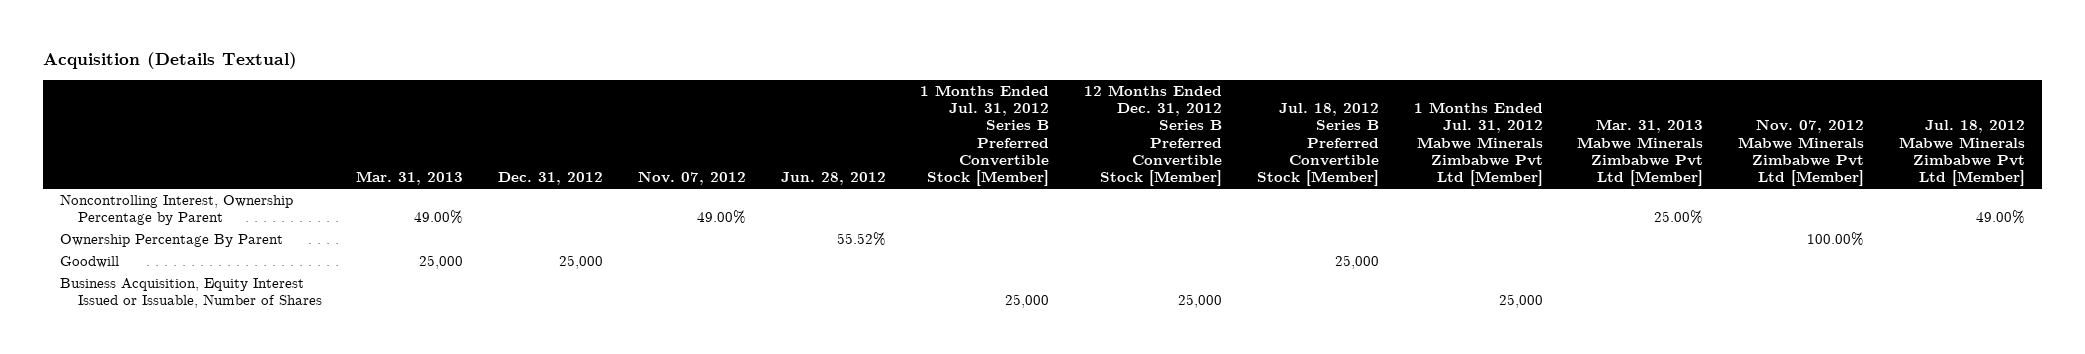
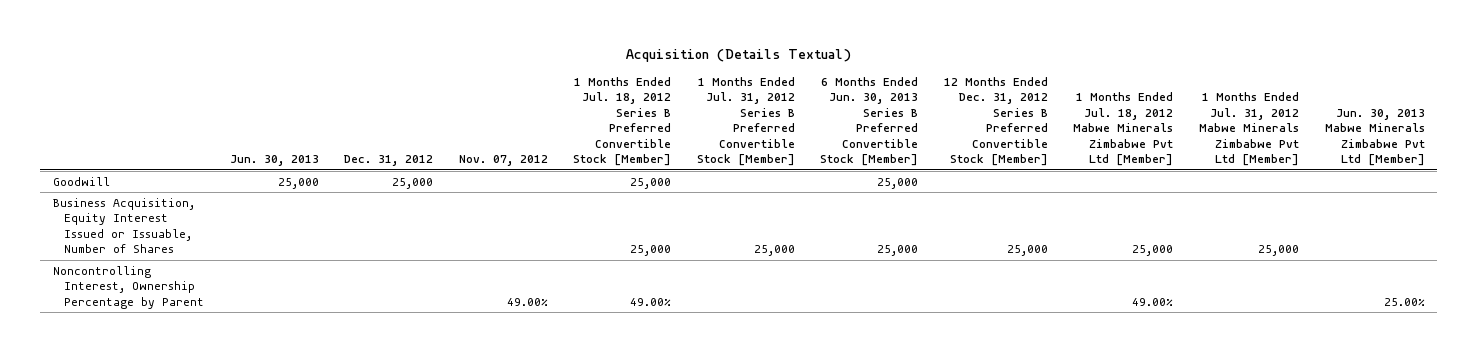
- | Mar. 31, 2013 | Dec. 31, 2012 | Nov. 07, 2012 | Jun. 28, 2012 | 1 Months Ended Jul. 31, 2012 Series B Preferred Convertible Stock [Member] | 12 Months Ended Dec. 31, 2012 Series B Preferred Convertible Stock [Member] | Jul. 18, 2012 Series B Preferred Convertible Stock [Member] | 1 Months Ended Jul. 31, 2012 Mabwe Minerals Zimbabwe Pvt Ltd [Member] | Mar. 31, 2013 Mabwe Minerals Zimbabwe Pvt Ltd [Member] | Nov. 07, 2012 Mabwe Minerals Zimbabwe Pvt Ltd [Member] | Jul. 18, 2012 Mabwe Minerals Zimbabwe Pvt Ltd [Member]
+ | Jun. 30, 2013 | Dec. 31, 2012 | Nov. 07, 2012 | 1 Months Ended Jul. 18, 2012 Series B Preferred Convertible Stock [Member] | 1 Months Ended Jul. 31, 2012 Series B Preferred Convertible Stock [Member] | 6 Months Ended Jun. 30, 2013 Series B Preferred Convertible Stock [Member] | 12 Months Ended Dec. 31, 2012 Series B Preferred Convertible Stock [Member] | 1 Months Ended Jul. 18, 2012 Mabwe Minerals Zimbabwe Pvt Ltd [Member] | 1 Months Ended Jul. 31, 2012 Mabwe Minerals Zimbabwe Pvt Ltd [Member] | Jun. 30, 2013 Mabwe Minerals Zimbabwe Pvt Ltd [Member]
- Ownership Percentage By Parent | | | | 55.52% | | | | | | 100.00% |
moved down: Noncontrolling Interest, Ownership Percentage by Parent | | | 49.00% | 49.00% | | | | 49.00% | | 25.00%

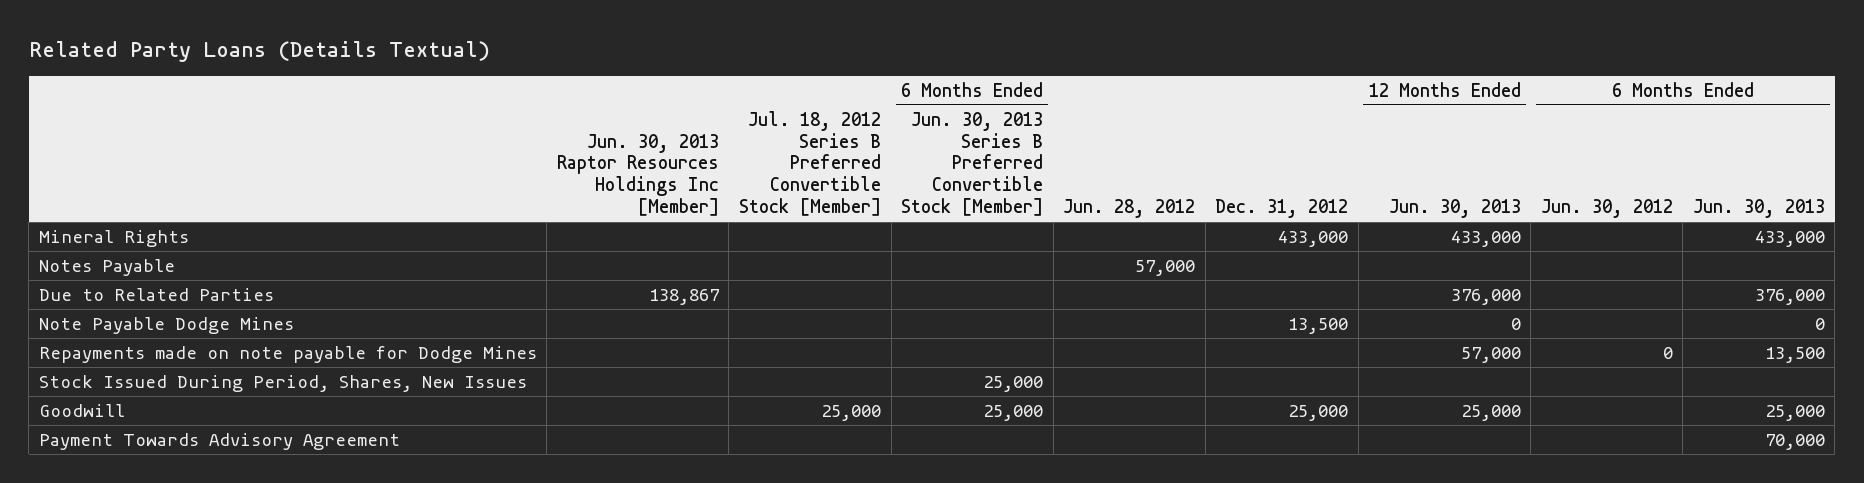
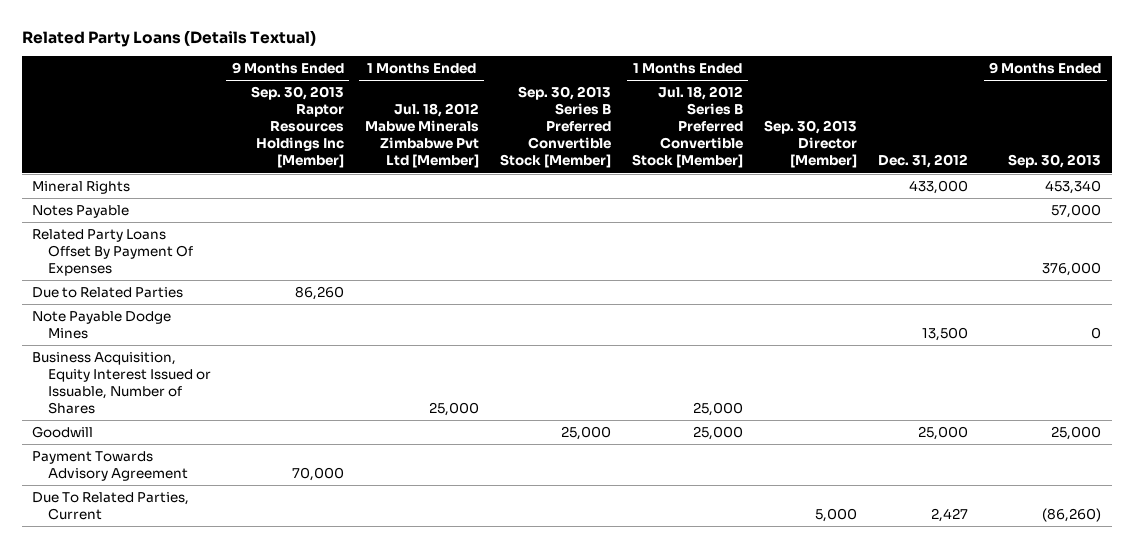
- | Jun. 30, 2013 Raptor Resources Holdings Inc [Member] | Jul. 18, 2012 Series B Preferred Convertible Stock [Member] | 6 Months Ended Jun. 30, 2013 Series B Preferred Convertible Stock [Member] | Jun. 28, 2012 | Dec. 31, 2012 | 12 Months Ended Jun. 30, 2013 | 6 Months Ended Jun. 30, 2012 | 6 Months Ended Jun. 30, 2013
+ | 9 Months Ended Sep. 30, 2013 Raptor Resources Holdings Inc [Member] | 1 Months Ended Jul. 18, 2012 Mabwe Minerals Zimbabwe Pvt Ltd [Member] | Sep. 30, 2013 Series B Preferred Convertible Stock [Member] | 1 Months Ended Jul. 18, 2012 Series B Preferred Convertible Stock [Member] | Sep. 30, 2013 Director [Member] | Dec. 31, 2012 | 9 Months Ended Sep. 30, 2013
+ Related Party Loans Offset By Payment Of Expenses | | | | | | | 376,000
- Repayments made on note payable for Dodge Mines | | | | | | 57,000 | 0 | 13,500
- Stock Issued During Period, Shares, New Issues | | | 25,000 | | | | |
+ Business Acquisition, Equity Interest Issued or Issuable, Number of Shares | | 25,000 | | 25,000 | | |
+ Due To Related Parties, Current | | | | | 5,000 | 2,427 | (86,260)

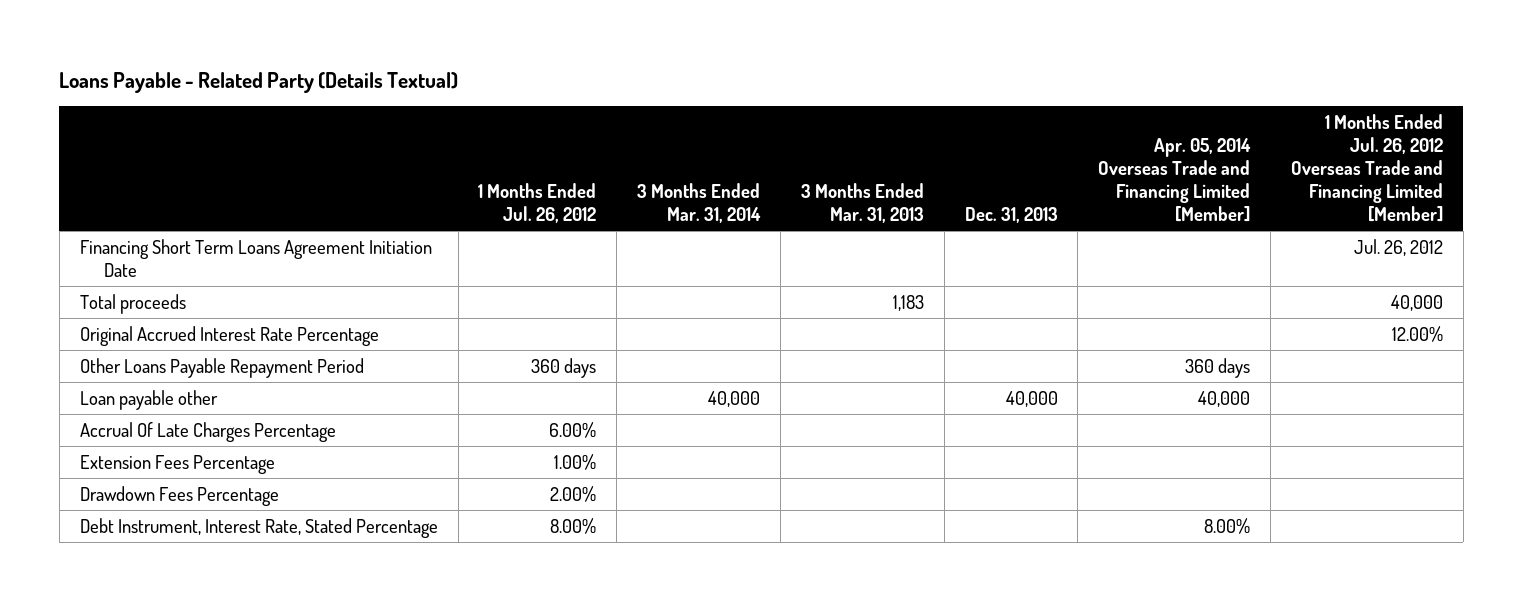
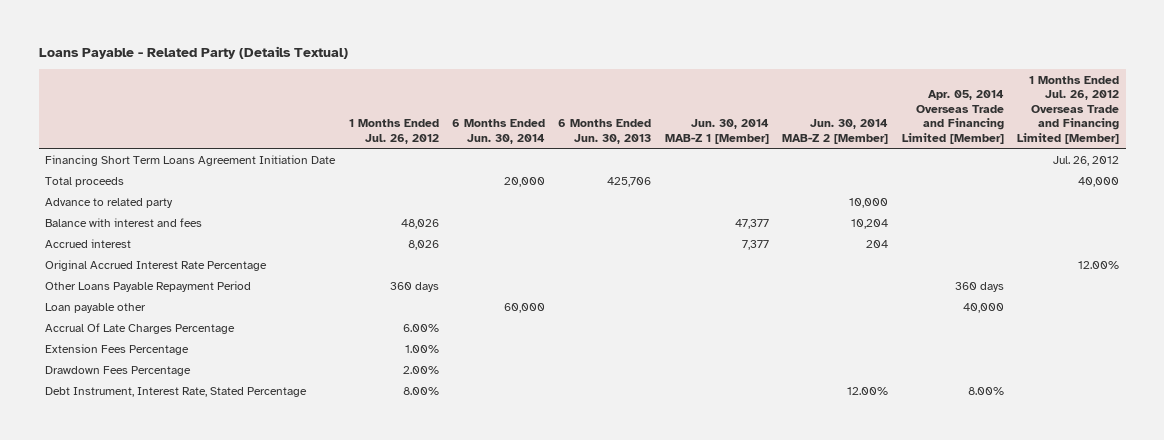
- | 1 Months Ended Jul. 26, 2012 | 3 Months Ended Mar. 31, 2014 | 3 Months Ended Mar. 31, 2013 | Dec. 31, 2013 | Apr. 05, 2014 Overseas Trade and Financing Limited [Member] | 1 Months Ended Jul. 26, 2012 Overseas Trade and Financing Limited [Member]
+ | 1 Months Ended Jul. 26, 2012 | 6 Months Ended Jun. 30, 2014 | 6 Months Ended Jun. 30, 2013 | Jun. 30, 2014 MAB-Z 1 [Member] | Jun. 30, 2014 MAB-Z 2 [Member] | Apr. 05, 2014 Overseas Trade and Financing Limited [Member] | 1 Months Ended Jul. 26, 2012 Overseas Trade and Financing Limited [Member]
+ Advance to related party | | | | | 10,000 | |
+ Balance with interest and fees | 48,026 | | | 47,377 | 10,204 | |
+ Accrued interest | 8,026 | | | 7,377 | 204 | |

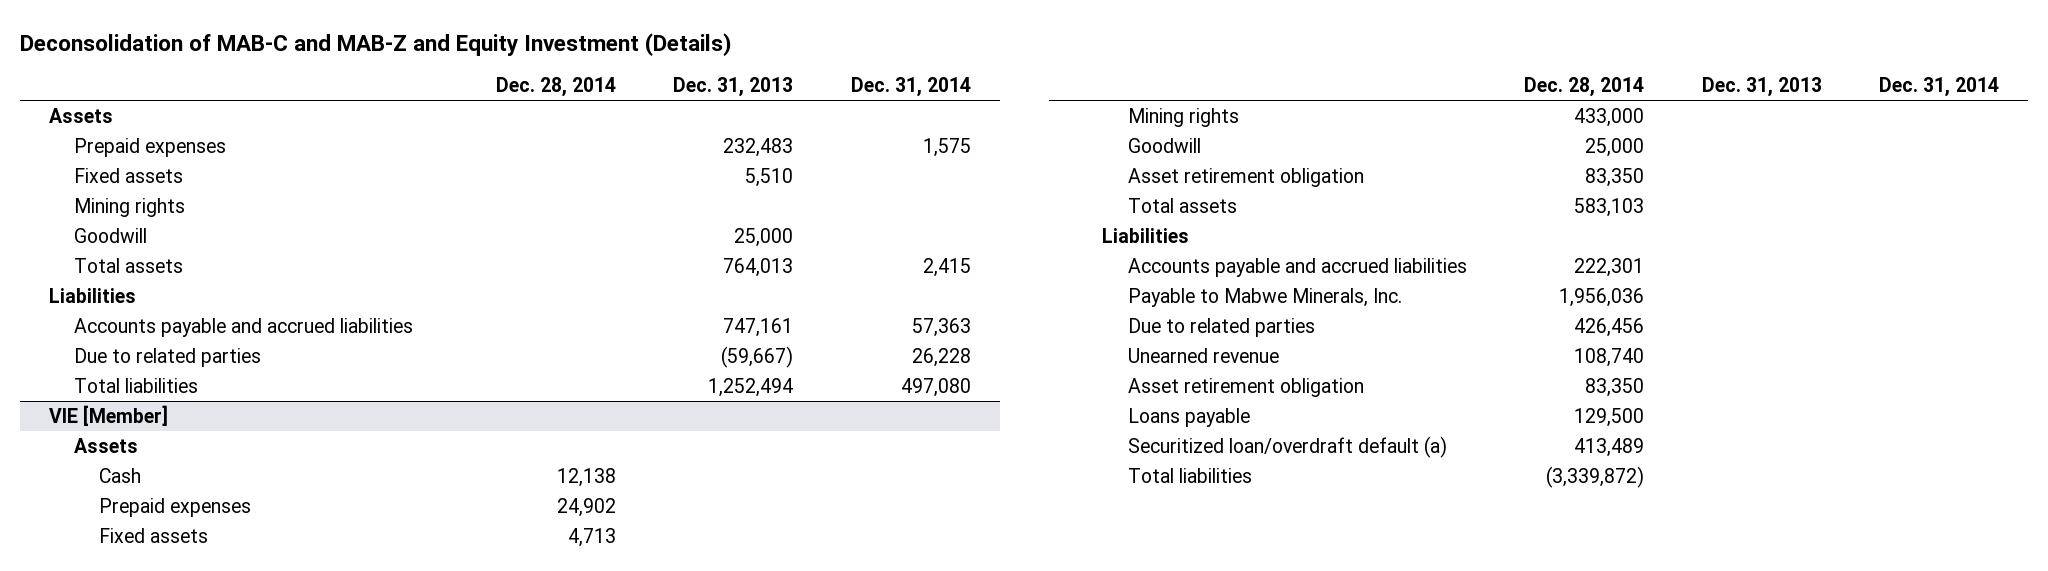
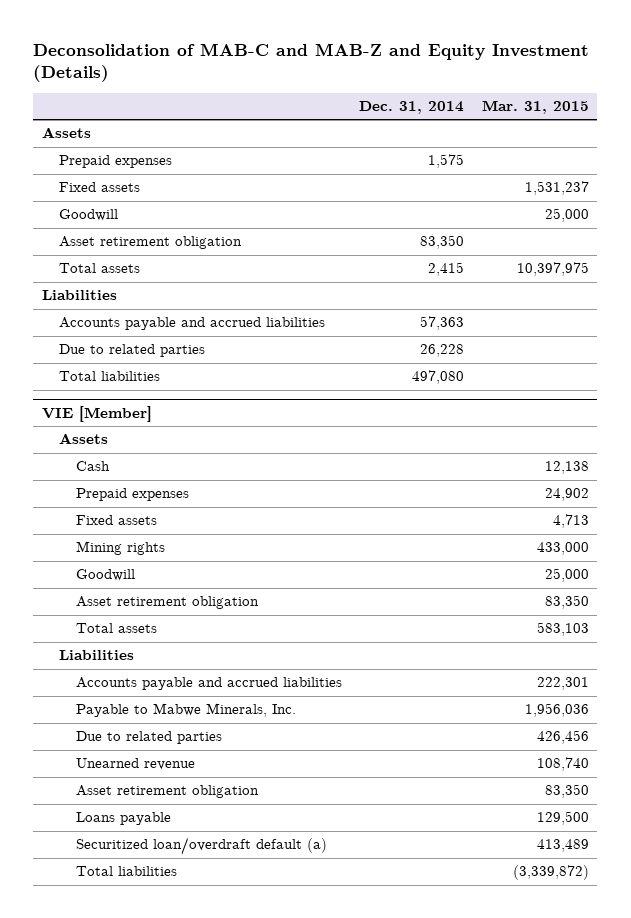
- | Dec. 28, 2014 | Dec. 31, 2013 | Dec. 31, 2014
+ | Dec. 31, 2014 | Mar. 31, 2015
- Mining rights
+ Asset retirement obligation | 83,350 |

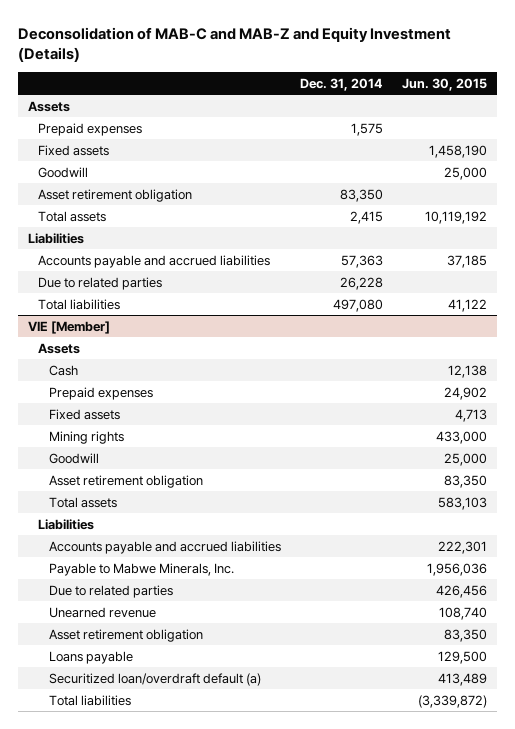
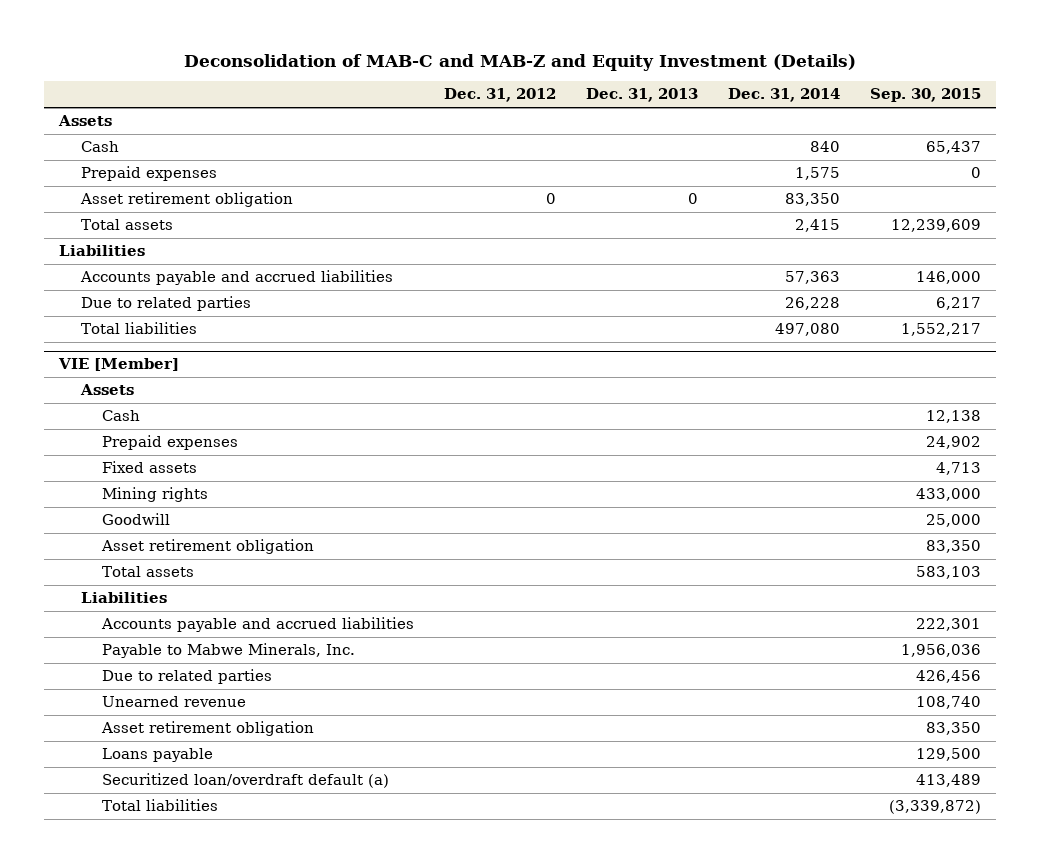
- | Dec. 31, 2014 | Jun. 30, 2015
+ | Dec. 31, 2012 | Dec. 31, 2013 | Dec. 31, 2014 | Sep. 30, 2015
+ Cash | | | 840 | 65,437
- Fixed assets | | 1,458,190
- Goodwill | | 25,000

